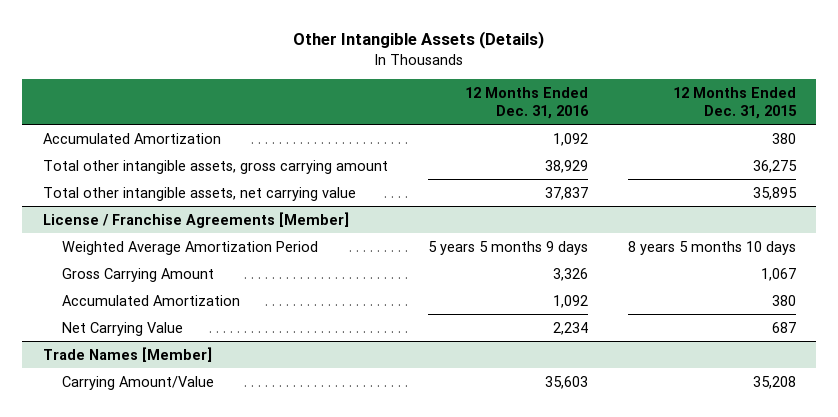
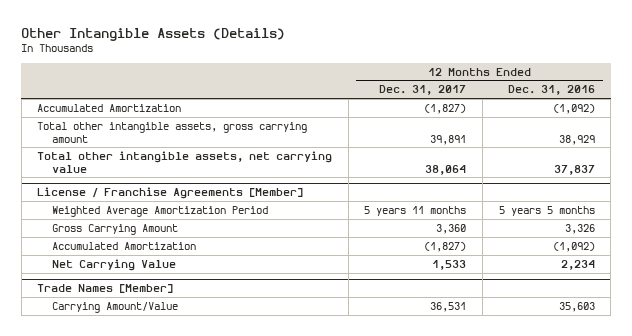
- | 12 Months Ended Dec. 31, 2016 | 12 Months Ended Dec. 31, 2015
+ | 12 Months Ended Dec. 31, 2017 | 12 Months Ended Dec. 31, 2016
- Accumulated Amortization | 1,092 | 380
+ Accumulated Amortization | (1,827) | (1,092)
@ License / Franchise Agreements [Member]
- Weighted Average Amortization Period | 5 years 5 months 9 days | 8 years 5 months 10 days
+ Weighted Average Amortization Period | 5 years 11 months | 5 years 5 months
- Accumulated Amortization | 1,092 | 380
+ Accumulated Amortization | (1,827) | (1,092)

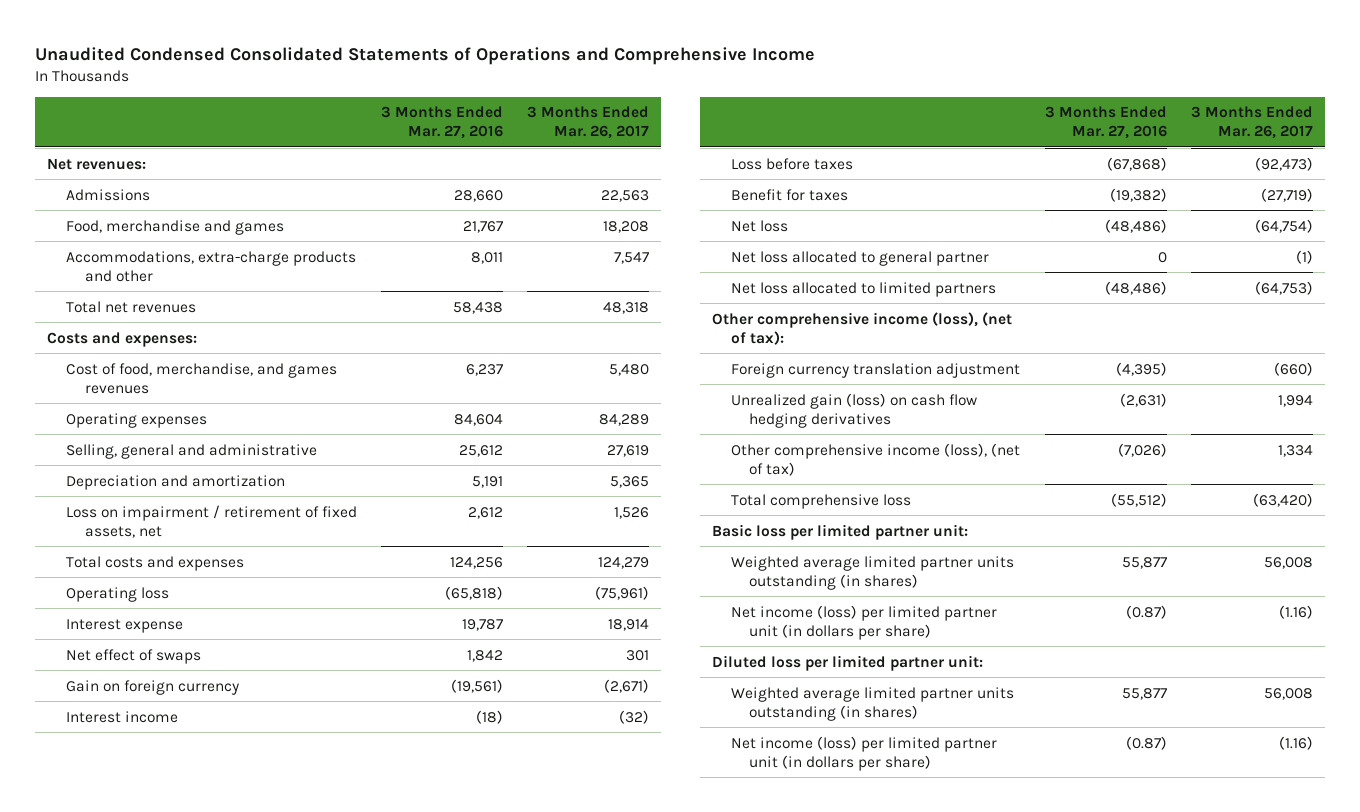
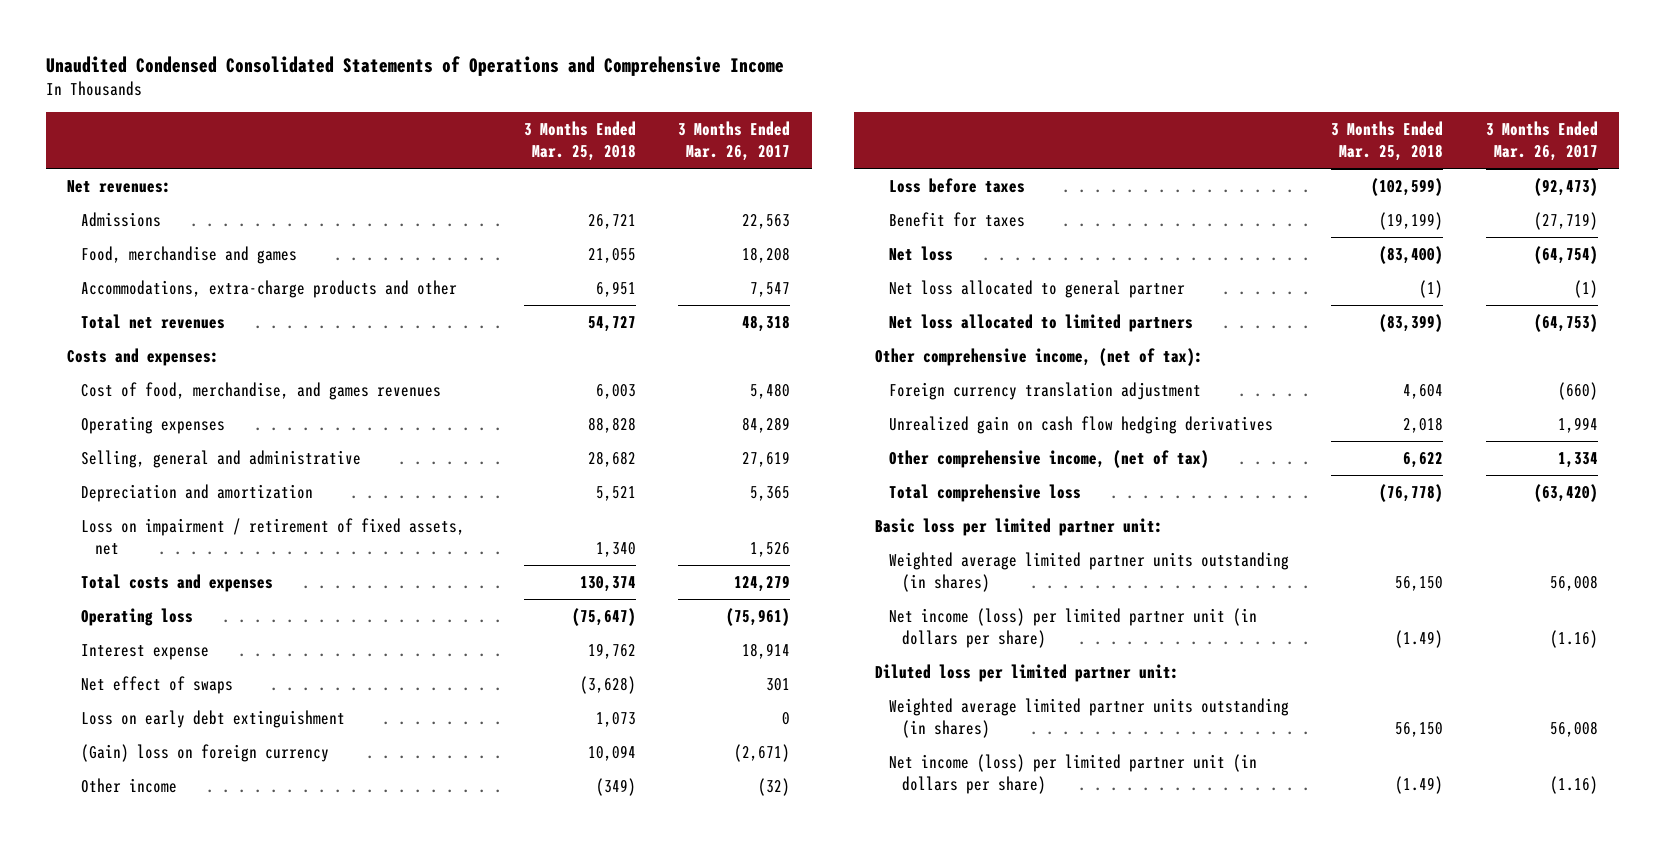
- | 3 Months Ended Mar. 27, 2016 | 3 Months Ended Mar. 26, 2017
+ | 3 Months Ended Mar. 25, 2018 | 3 Months Ended Mar. 26, 2017
- Gain on foreign currency | (19,561) | (2,671)
- Interest income | (18) | (32)
+ Loss on early debt extinguishment | 1,073 | 0
+ (Gain) loss on foreign currency | 10,094 | (2,671)
+ Other income | (349) | (32)
- Other comprehensive income (loss), (net of tax):
+ Other comprehensive income, (net of tax):
- Unrealized gain (loss) on cash flow hedging derivatives | (2,631) | 1,994
- Other comprehensive income (loss), (net of tax) | (7,026) | 1,334
+ Unrealized gain on cash flow hedging derivatives | 2,018 | 1,994
+ Other comprehensive income, (net of tax) | 6,622 | 1,334

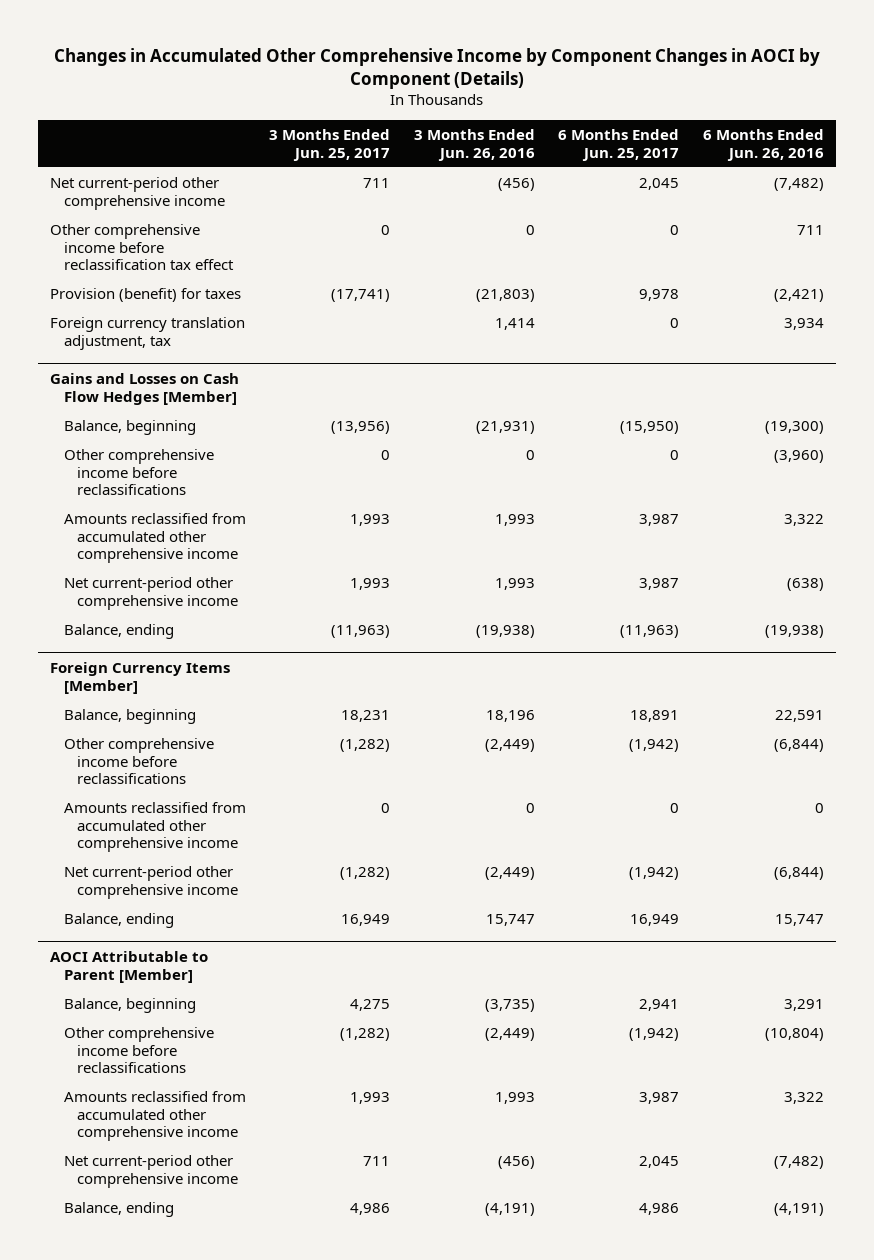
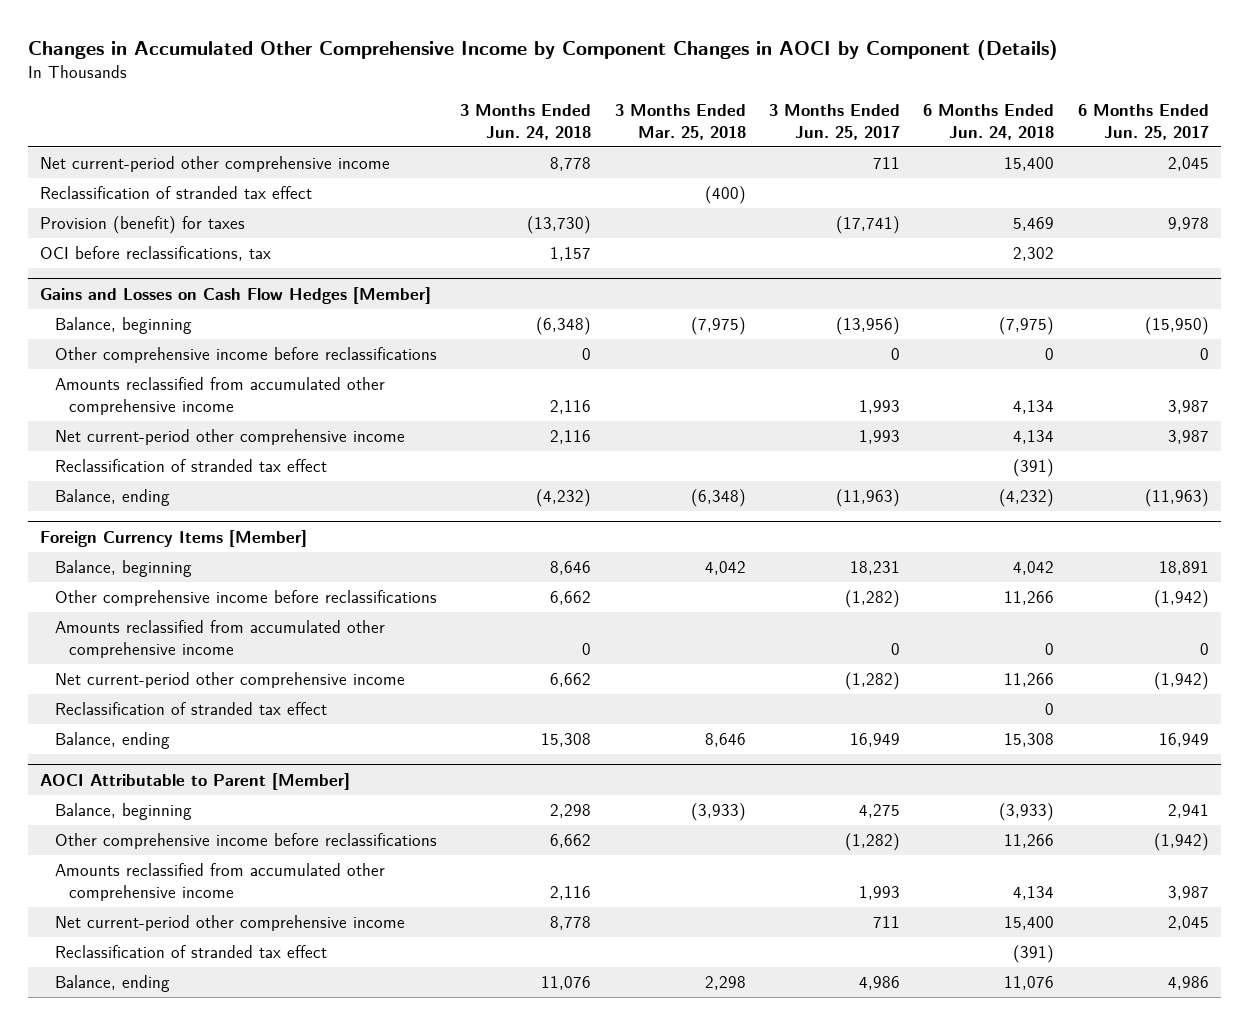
- | 3 Months Ended Jun. 25, 2017 | 3 Months Ended Jun. 26, 2016 | 6 Months Ended Jun. 25, 2017 | 6 Months Ended Jun. 26, 2016
+ | 3 Months Ended Jun. 24, 2018 | 3 Months Ended Mar. 25, 2018 | 3 Months Ended Jun. 25, 2017 | 6 Months Ended Jun. 24, 2018 | 6 Months Ended Jun. 25, 2017
- Other comprehensive income before reclassification tax effect | 0 | 0 | 0 | 711
+ Reclassification of stranded tax effect | | (400) | | |
- Foreign currency translation adjustment, tax | | 1,414 | 0 | 3,934
+ OCI before reclassifications, tax | 1,157 | | | 2,302 |
@ Gains and Losses on Cash Flow Hedges [Member]
+ Reclassification of stranded tax effect | | | | (391) |
@ Foreign Currency Items [Member]
+ Reclassification of stranded tax effect | | | | 0 |
@ AOCI Attributable to Parent [Member]
+ Reclassification of stranded tax effect | | | | (391) |

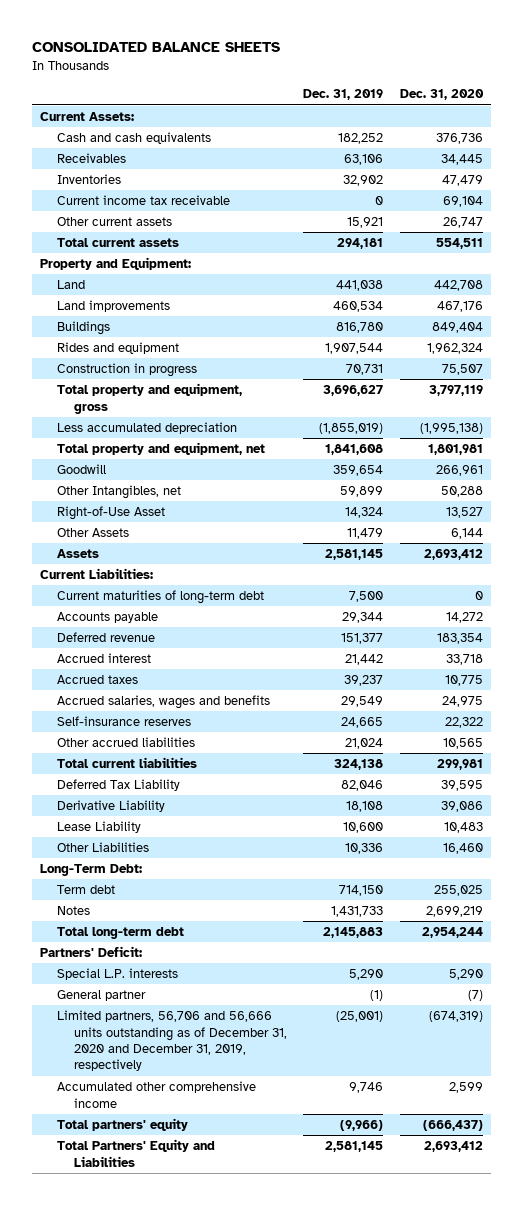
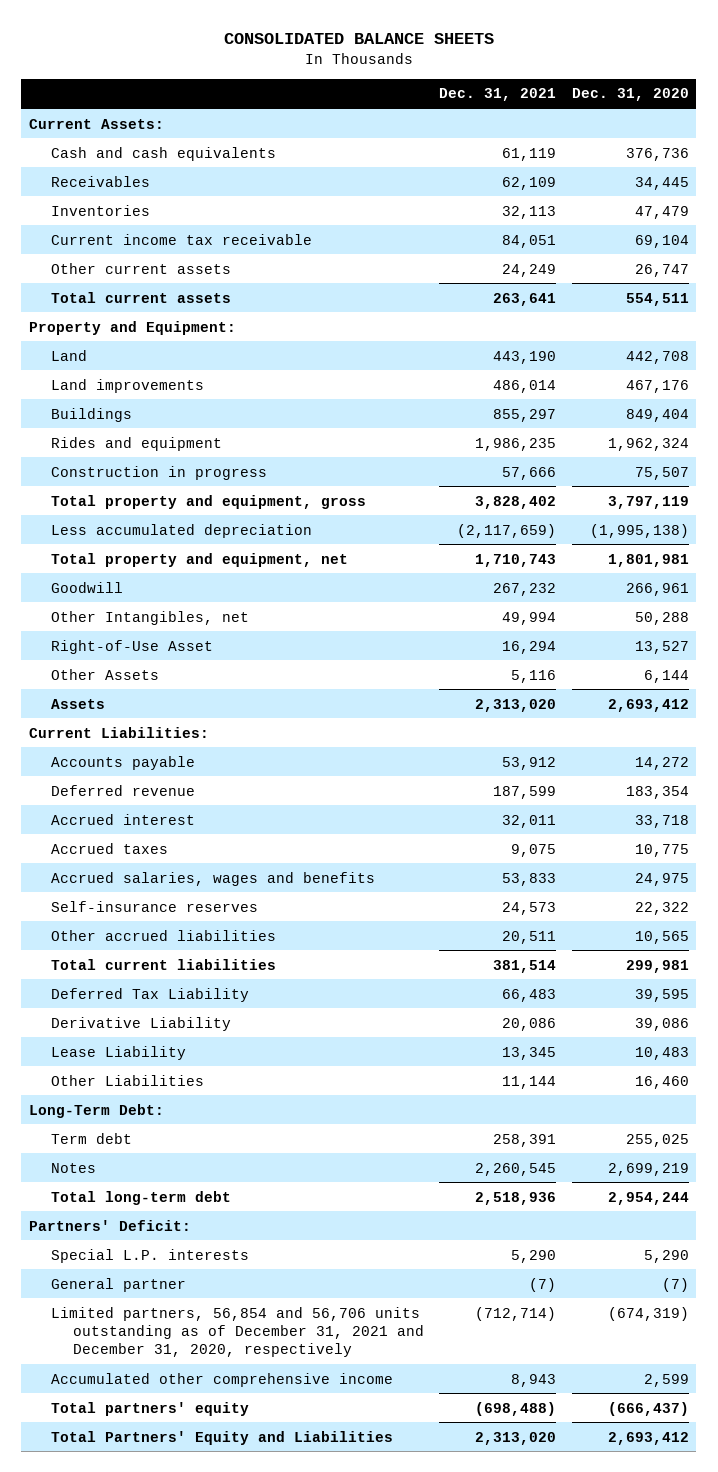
- | Dec. 31, 2019 | Dec. 31, 2020
+ | Dec. 31, 2021 | Dec. 31, 2020
- Current maturities of long-term debt | 7,500 | 0
- Limited partners, 56,706 and 56,666 units outstanding as of December 31, 2020 and December 31, 2019, respectively | (25,001) | (674,319)
+ Limited partners, 56,854 and 56,706 units outstanding as of December 31, 2021 and December 31, 2020, respectively | (712,714) | (674,319)

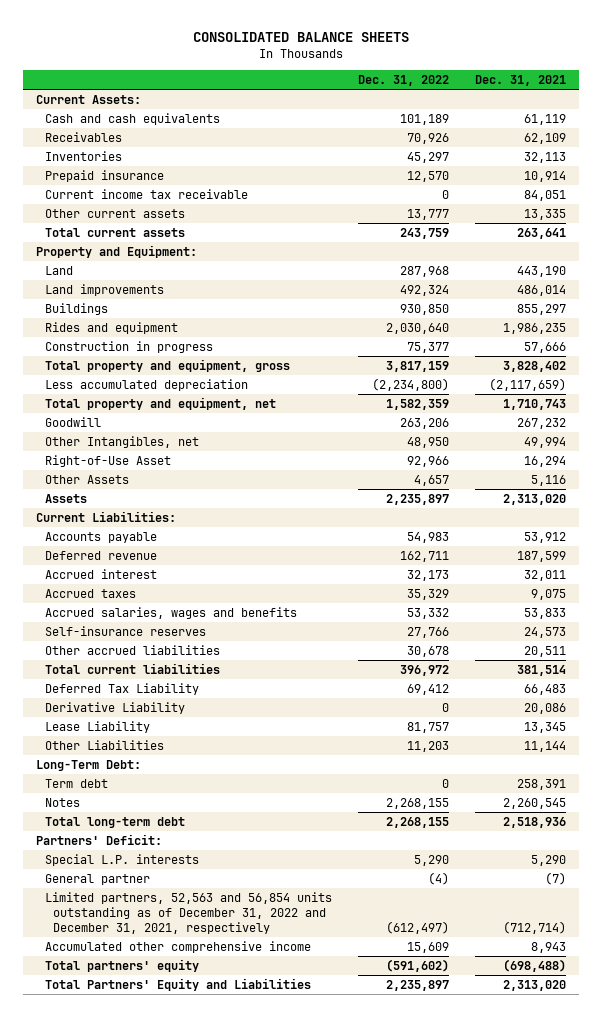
- | Dec. 31, 2021 | Dec. 31, 2020
+ | Dec. 31, 2022 | Dec. 31, 2021
+ Prepaid insurance | 12,570 | 10,914
- Other current assets | 24,249 | 26,747
+ Other current assets | 13,777 | 13,335
- Limited partners, 56,854 and 56,706 units outstanding as of December 31, 2021 and December 31, 2020, respectively | (712,714) | (674,319)
+ Limited partners, 52,563 and 56,854 units outstanding as of December 31, 2022 and December 31, 2021, respectively | (612,497) | (712,714)

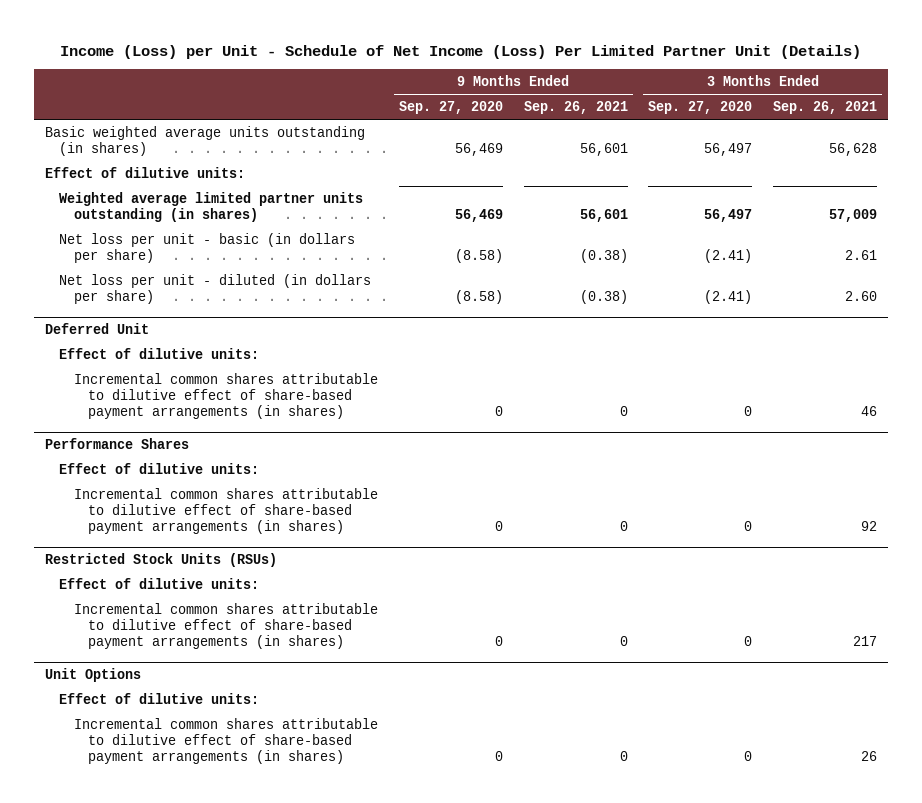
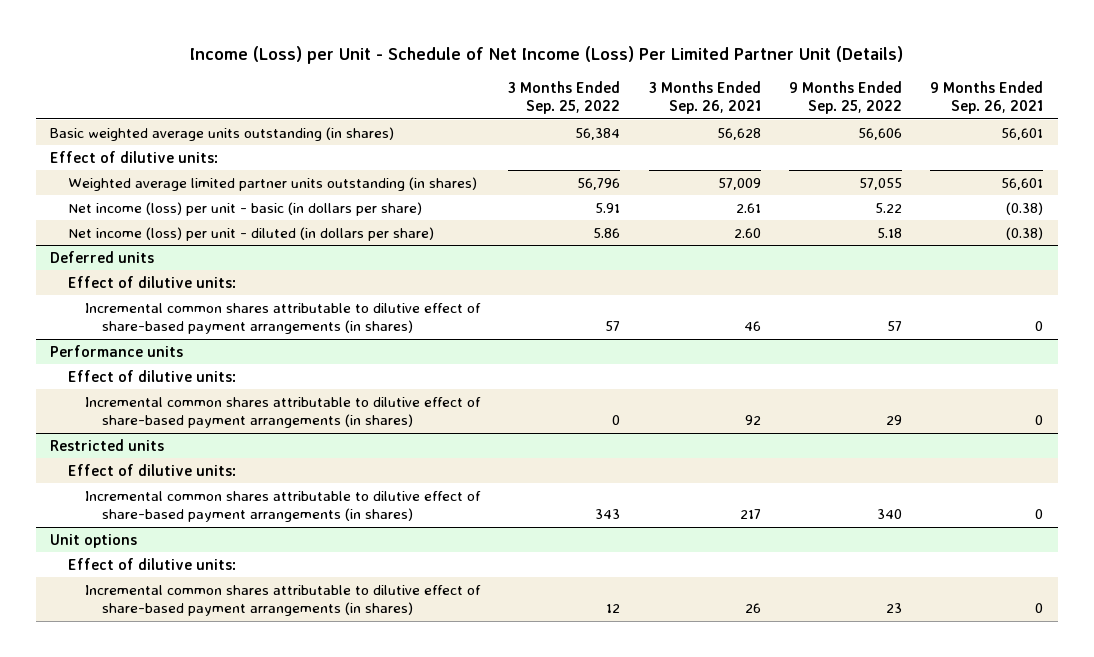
- | 9 Months Ended Sep. 27, 2020 | 9 Months Ended Sep. 26, 2021 | 3 Months Ended Sep. 27, 2020 | 3 Months Ended Sep. 26, 2021
+ | 3 Months Ended Sep. 25, 2022 | 3 Months Ended Sep. 26, 2021 | 9 Months Ended Sep. 25, 2022 | 9 Months Ended Sep. 26, 2021
- Net loss per unit - basic (in dollars per share) | (8.58) | (0.38) | (2.41) | 2.61
- Net loss per unit - diluted (in dollars per share) | (8.58) | (0.38) | (2.41) | 2.60
- Deferred Unit
+ Net income (loss) per unit - basic (in dollars per share) | 5.91 | 2.61 | 5.22 | (0.38)
+ Net income (loss) per unit - diluted (in dollars per share) | 5.86 | 2.60 | 5.18 | (0.38)
+ Deferred units
- Performance Shares
+ Performance units
- Restricted Stock Units (RSUs)
+ Restricted units
- Unit Options
+ Unit options

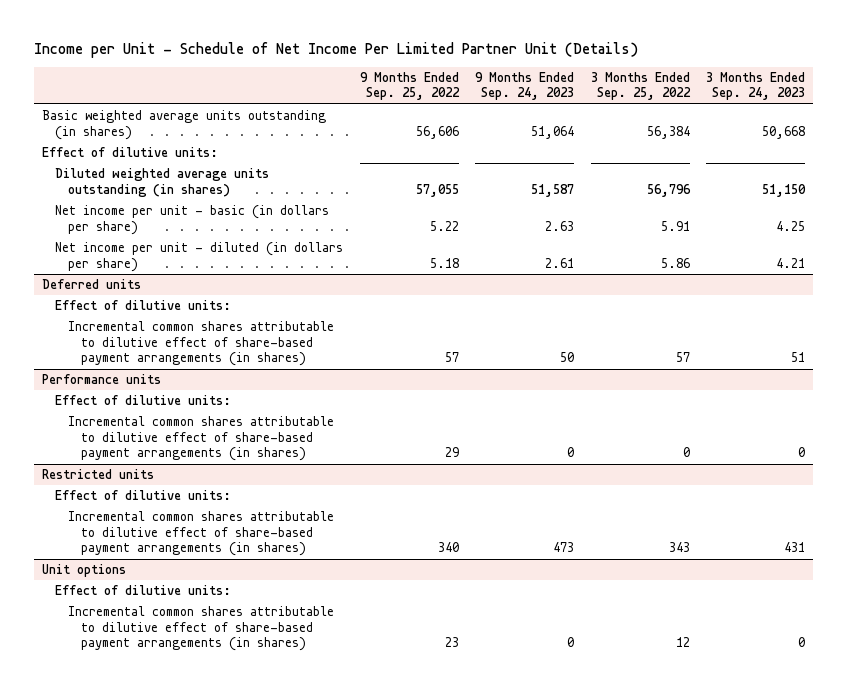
- Income (Loss) per Unit - Schedule of Net Income (Loss) Per Limited Partner Unit (Details)
+ Income per Unit - Schedule of Net Income Per Limited Partner Unit (Details)
- | 3 Months Ended Sep. 25, 2022 | 3 Months Ended Sep. 26, 2021 | 9 Months Ended Sep. 25, 2022 | 9 Months Ended Sep. 26, 2021
+ | 9 Months Ended Sep. 25, 2022 | 9 Months Ended Sep. 24, 2023 | 3 Months Ended Sep. 25, 2022 | 3 Months Ended Sep. 24, 2023
- Weighted average limited partner units outstanding (in shares) | 56,796 | 57,009 | 57,055 | 56,601
- Net income (loss) per unit - basic (in dollars per share) | 5.91 | 2.61 | 5.22 | (0.38)
- Net income (loss) per unit - diluted (in dollars per share) | 5.86 | 2.60 | 5.18 | (0.38)
+ Diluted weighted average units outstanding (in shares) | 57,055 | 51,587 | 56,796 | 51,150
+ Net income per unit - basic (in dollars per share) | 5.22 | 2.63 | 5.91 | 4.25
+ Net income per unit - diluted (in dollars per share) | 5.18 | 2.61 | 5.86 | 4.21

